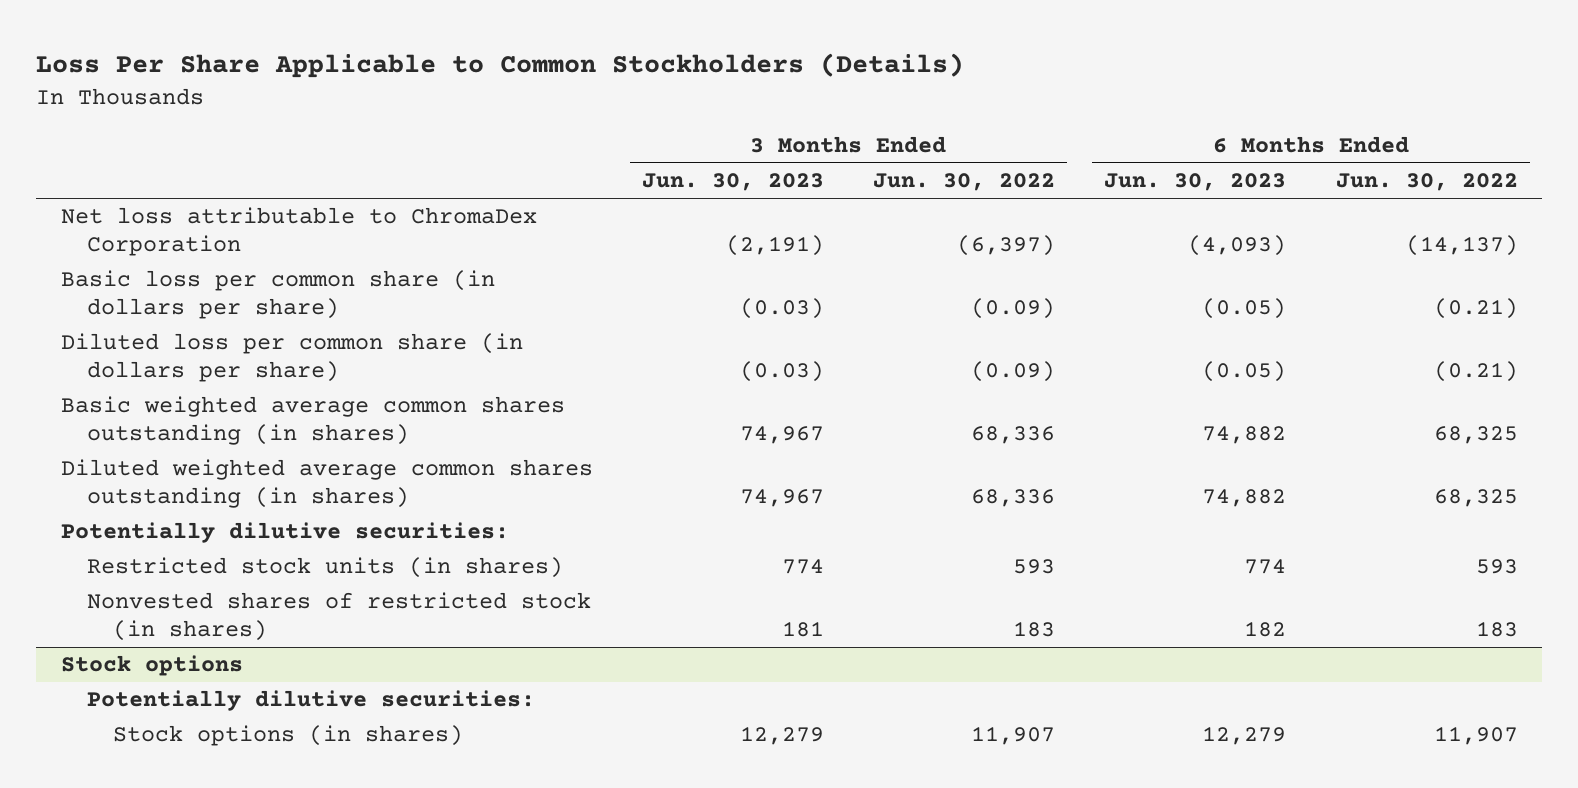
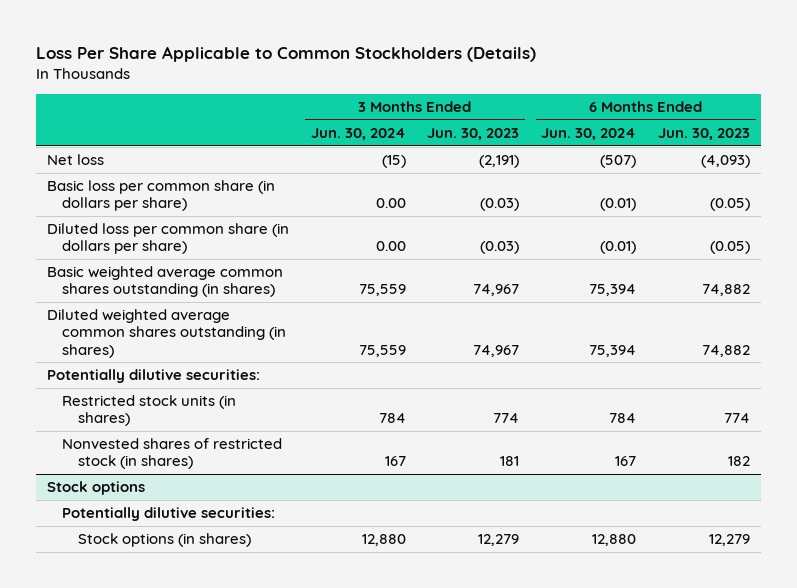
- | 3 Months Ended Jun. 30, 2023 | 3 Months Ended Jun. 30, 2022 | 6 Months Ended Jun. 30, 2023 | 6 Months Ended Jun. 30, 2022
+ | 3 Months Ended Jun. 30, 2024 | 3 Months Ended Jun. 30, 2023 | 6 Months Ended Jun. 30, 2024 | 6 Months Ended Jun. 30, 2023
- Net loss attributable to ChromaDex Corporation | (2,191) | (6,397) | (4,093) | (14,137)
+ Net loss | (15) | (2,191) | (507) | (4,093)

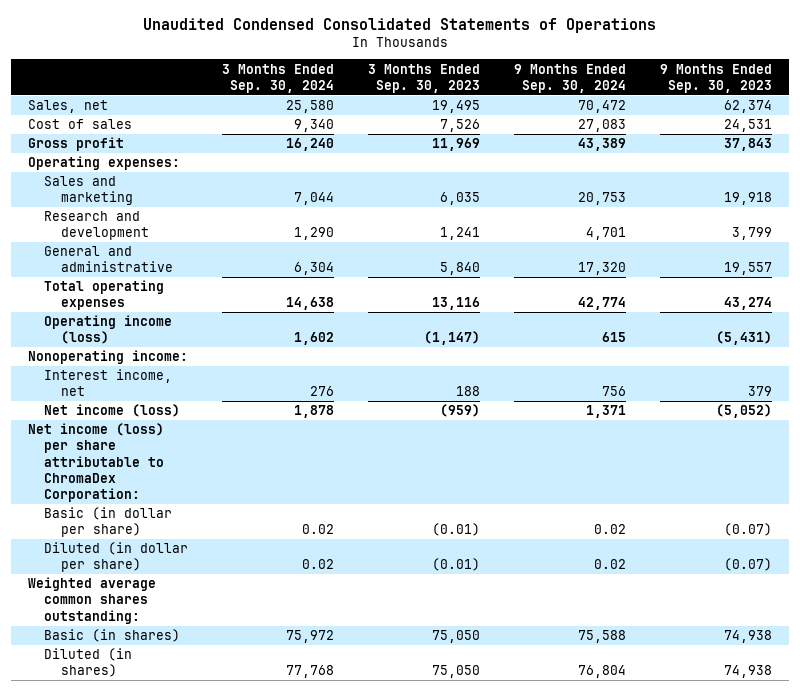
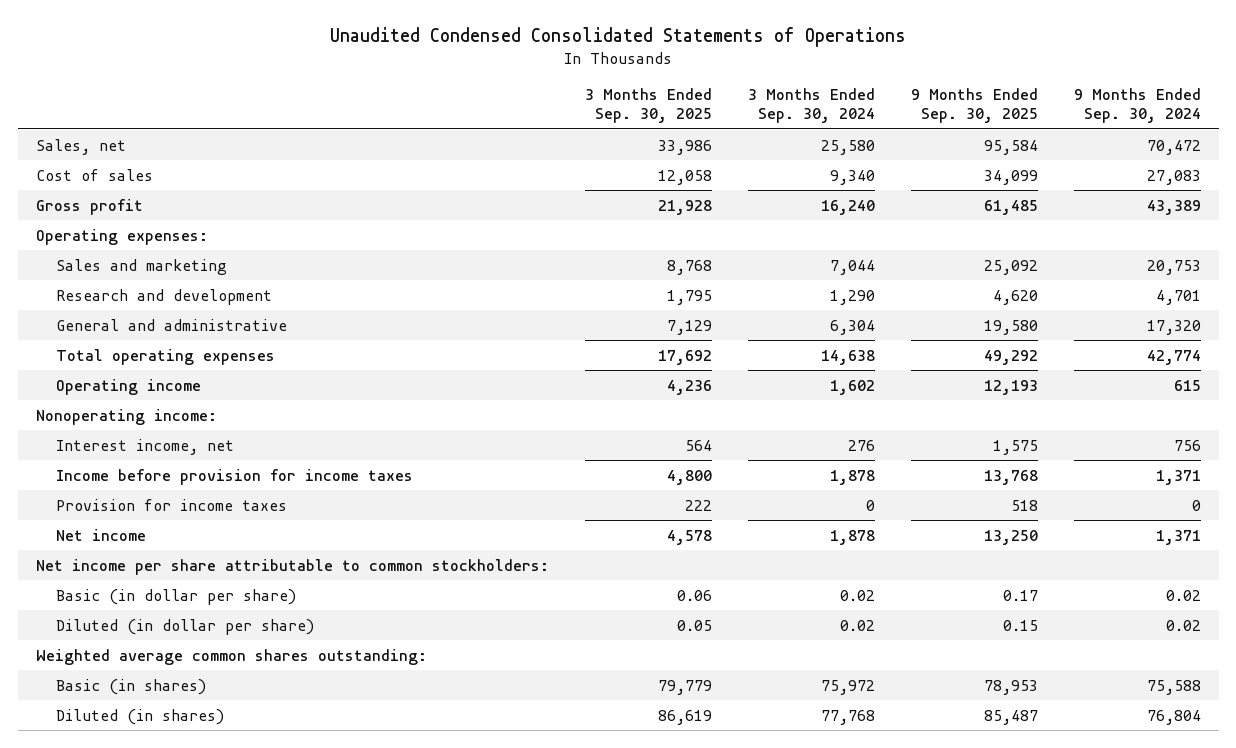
- | 3 Months Ended Sep. 30, 2024 | 3 Months Ended Sep. 30, 2023 | 9 Months Ended Sep. 30, 2024 | 9 Months Ended Sep. 30, 2023
+ | 3 Months Ended Sep. 30, 2025 | 3 Months Ended Sep. 30, 2024 | 9 Months Ended Sep. 30, 2025 | 9 Months Ended Sep. 30, 2024
- Operating income (loss) | 1,602 | (1,147) | 615 | (5,431)
+ Operating income | 4,236 | 1,602 | 12,193 | 615
- Net income (loss) | 1,878 | (959) | 1,371 | (5,052)
- Net income (loss) per share attributable to ChromaDex Corporation:
+ Income before provision for income taxes | 4,800 | 1,878 | 13,768 | 1,371
+ Provision for income taxes | 222 | 0 | 518 | 0
+ Net income | 4,578 | 1,878 | 13,250 | 1,371
+ Net income per share attributable to common stockholders:

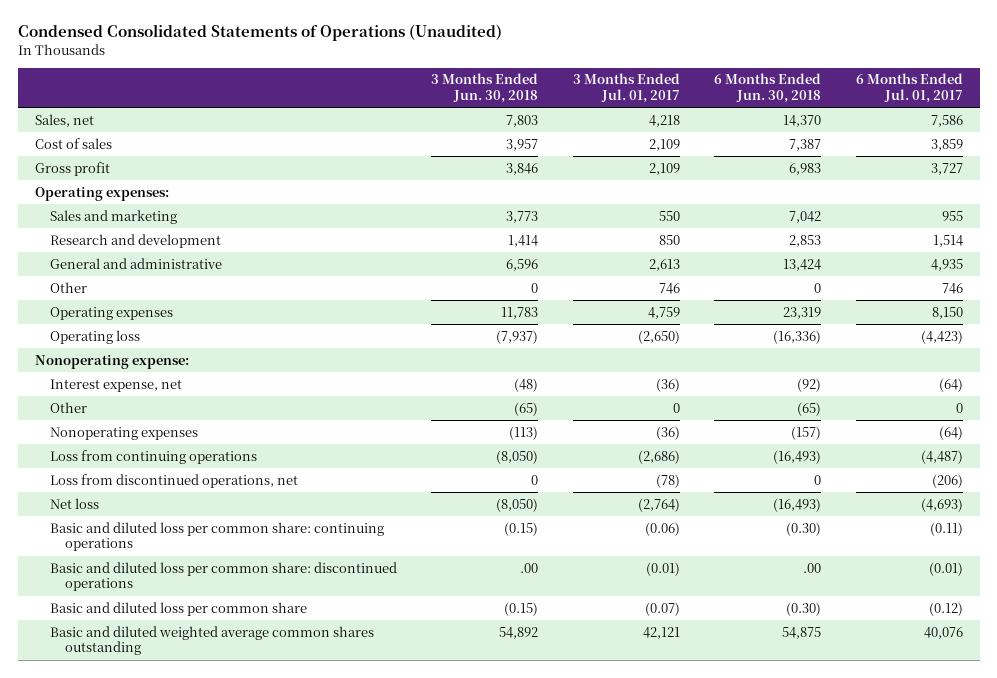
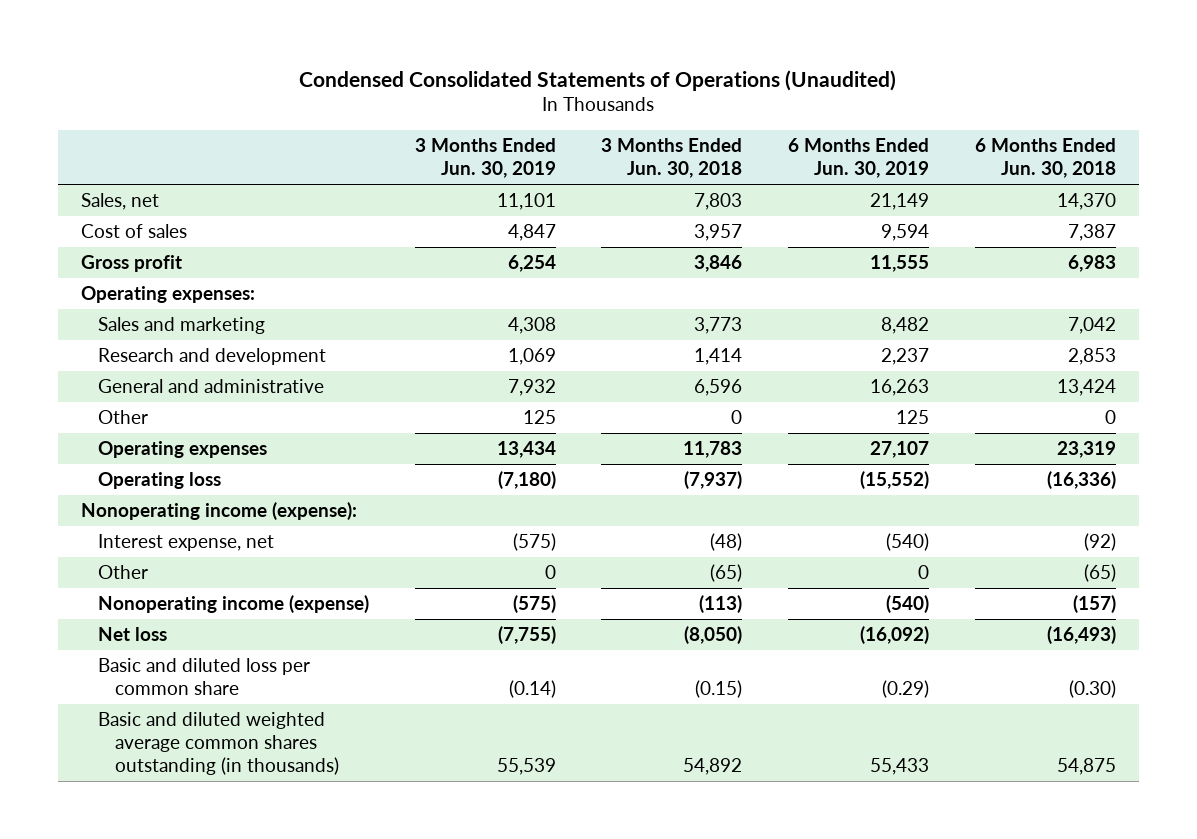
- | 3 Months Ended Jun. 30, 2018 | 3 Months Ended Jul. 01, 2017 | 6 Months Ended Jun. 30, 2018 | 6 Months Ended Jul. 01, 2017
+ | 3 Months Ended Jun. 30, 2019 | 3 Months Ended Jun. 30, 2018 | 6 Months Ended Jun. 30, 2019 | 6 Months Ended Jun. 30, 2018
- Nonoperating expense:
+ Nonoperating income (expense):
- Nonoperating expenses | (113) | (36) | (157) | (64)
- Loss from continuing operations | (8,050) | (2,686) | (16,493) | (4,487)
- Loss from discontinued operations, net | 0 | (78) | 0 | (206)
+ Nonoperating income (expense) | (575) | (113) | (540) | (157)
- Basic and diluted loss per common share: continuing operations | (0.15) | (0.06) | (0.30) | (0.11)
- Basic and diluted loss per common share: discontinued operations | .00 | (0.01) | .00 | (0.01)
- Basic and diluted weighted average common shares outstanding | 54,892 | 42,121 | 54,875 | 40,076
+ Basic and diluted weighted average common shares outstanding (in thousands) | 55,539 | 54,892 | 55,433 | 54,875

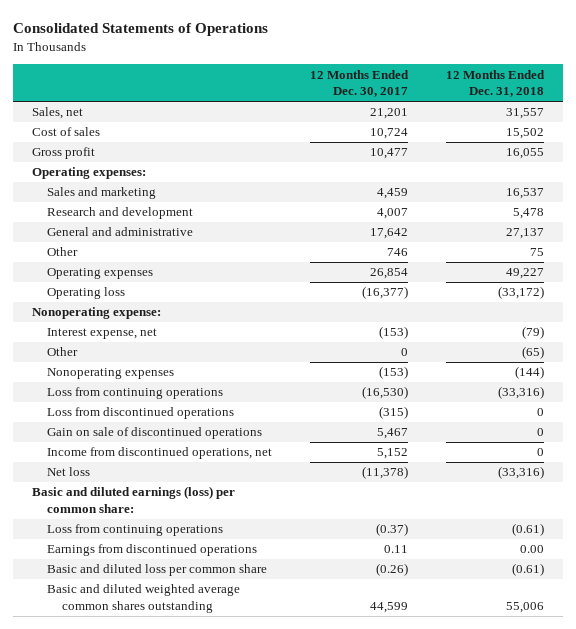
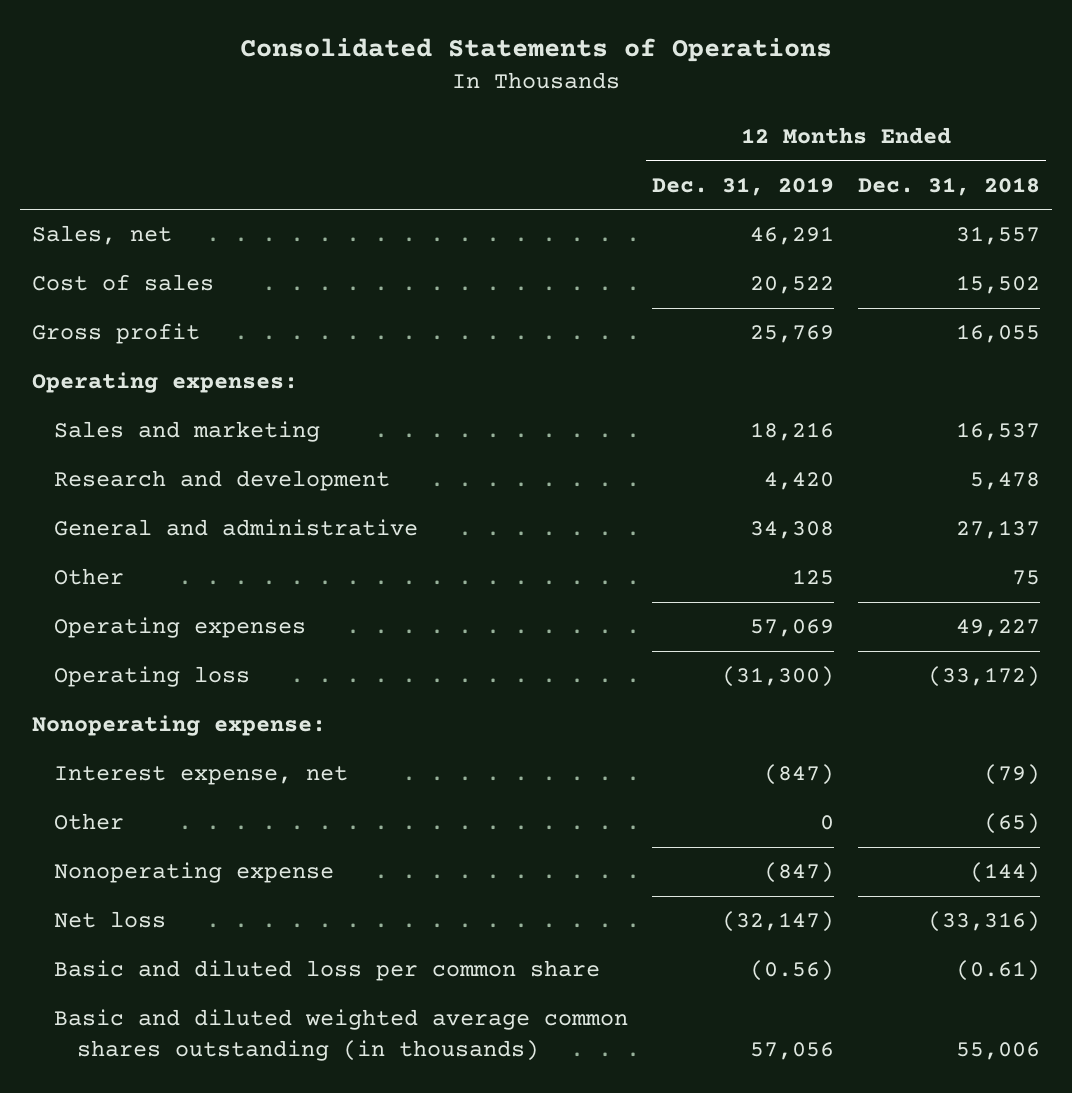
- | 12 Months Ended Dec. 30, 2017 | 12 Months Ended Dec. 31, 2018
+ | 12 Months Ended Dec. 31, 2019 | 12 Months Ended Dec. 31, 2018
- Nonoperating expenses | (153) | (144)
- Loss from continuing operations | (16,530) | (33,316)
- Loss from discontinued operations | (315) | 0
- Gain on sale of discontinued operations | 5,467 | 0
- Income from discontinued operations, net | 5,152 | 0
+ Nonoperating expense | (847) | (144)
- Basic and diluted earnings (loss) per common share:
- Loss from continuing operations | (0.37) | (0.61)
- Earnings from discontinued operations | 0.11 | 0.00
- Basic and diluted weighted average common shares outstanding | 44,599 | 55,006
+ Basic and diluted weighted average common shares outstanding (in thousands) | 57,056 | 55,006

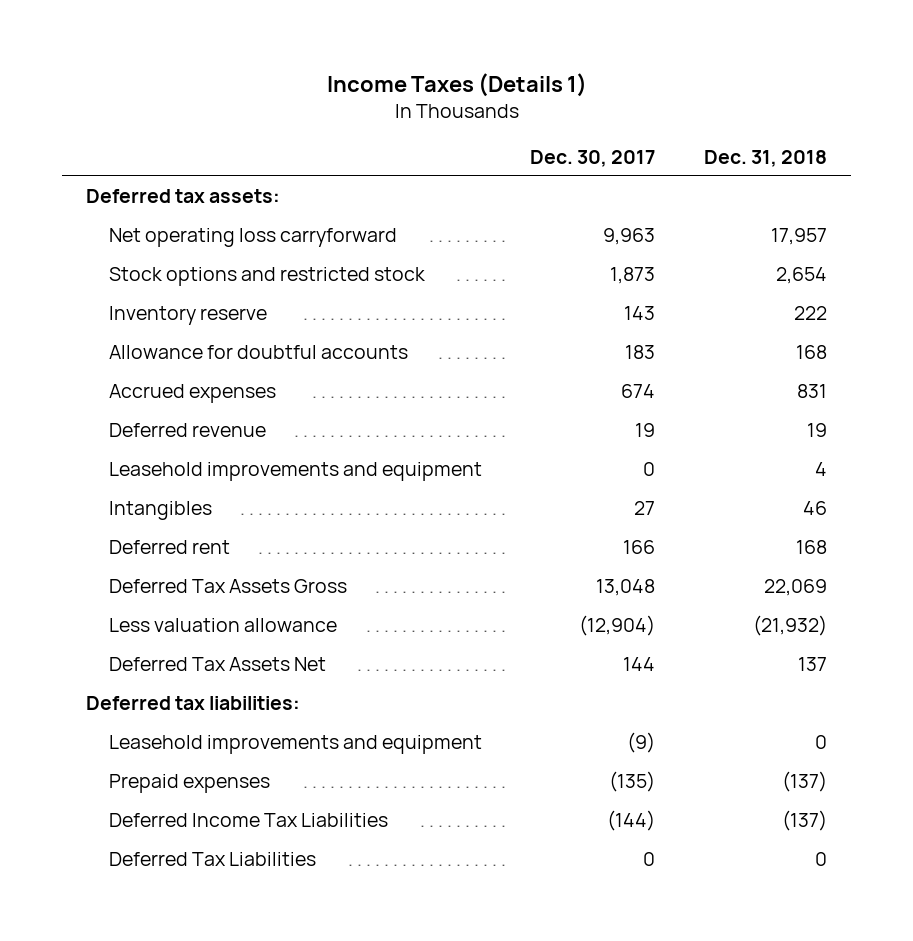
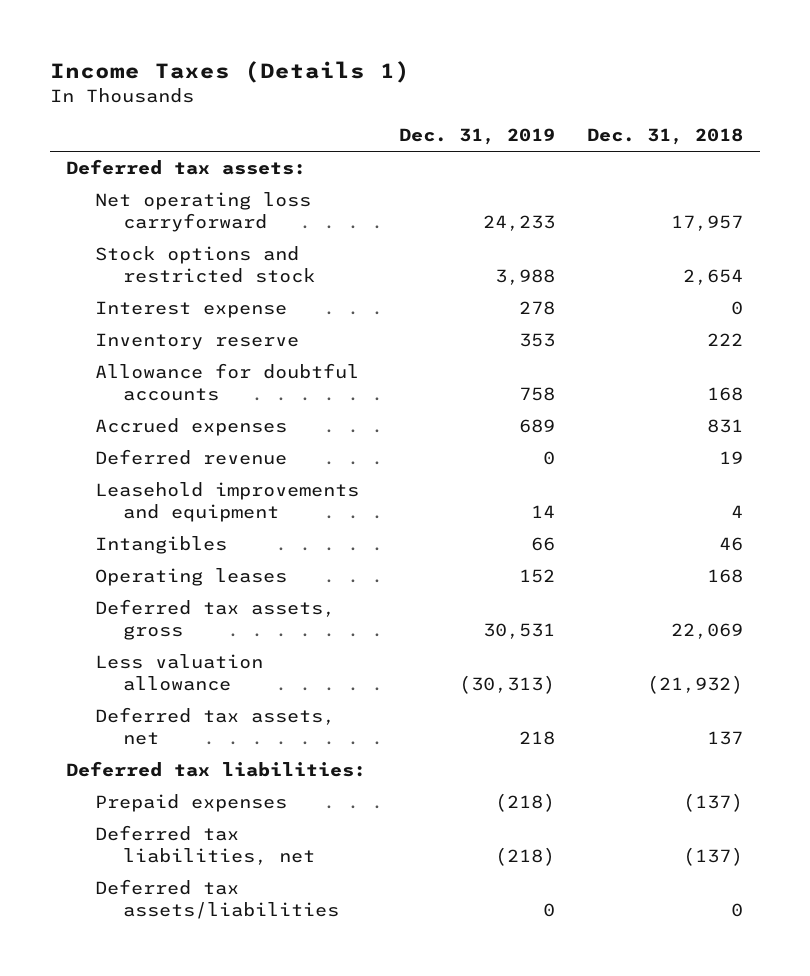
- | Dec. 30, 2017 | Dec. 31, 2018
+ | Dec. 31, 2019 | Dec. 31, 2018
+ Interest expense | 278 | 0
- Deferred rent | 166 | 168
- Deferred Tax Assets Gross | 13,048 | 22,069
+ Operating leases | 152 | 168
+ Deferred tax assets, gross | 30,531 | 22,069
- Deferred Tax Assets Net | 144 | 137
+ Deferred tax assets, net | 218 | 137
- Leasehold improvements and equipment | (9) | 0
- Deferred Income Tax Liabilities | (144) | (137)
- Deferred Tax Liabilities | 0 | 0
+ Deferred tax liabilities, net | (218) | (137)
+ Deferred tax assets/liabilities | 0 | 0

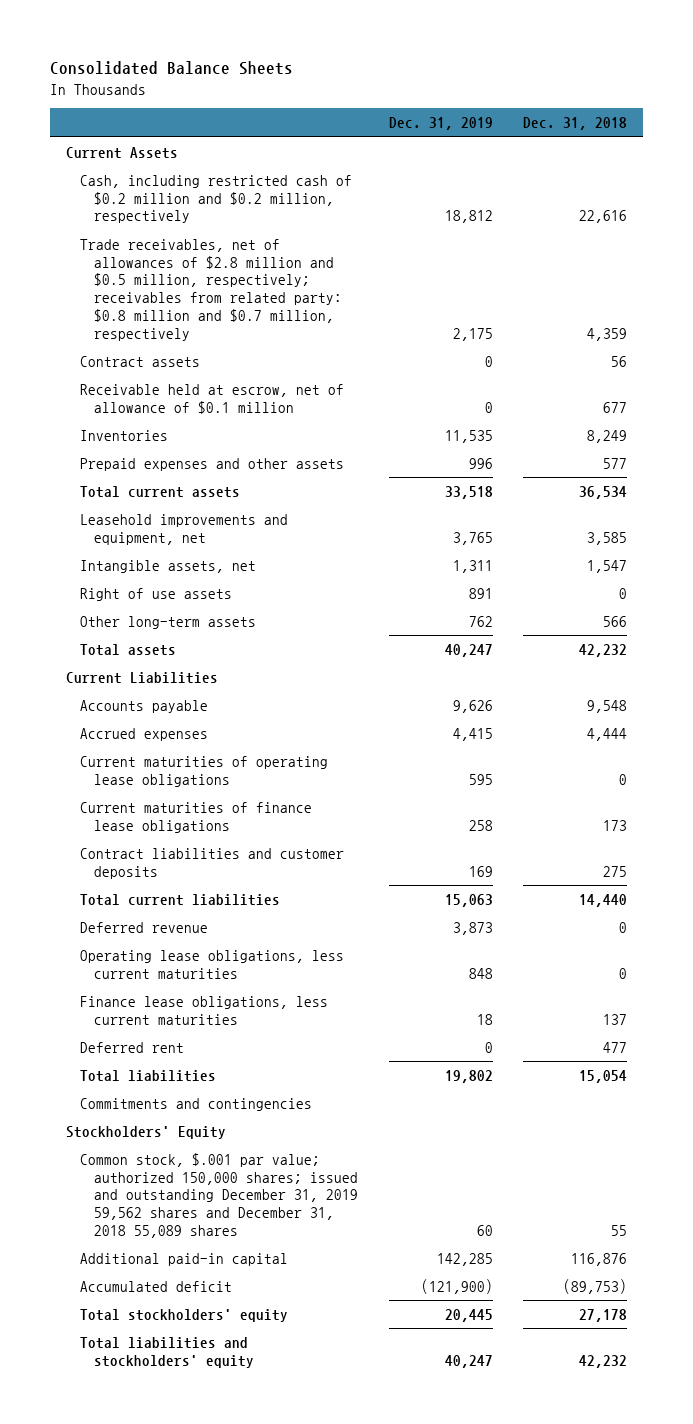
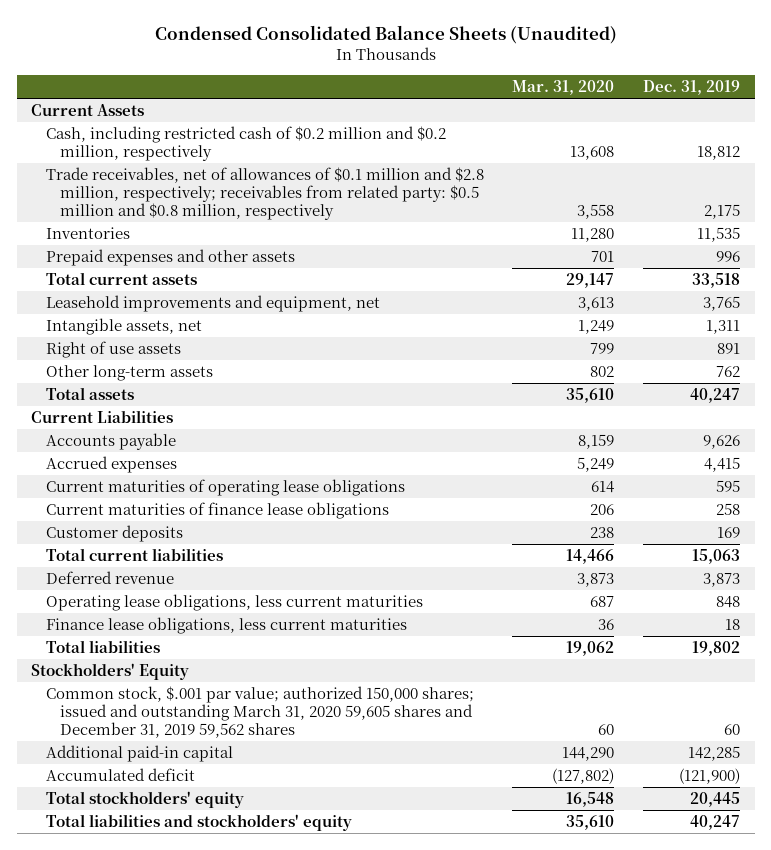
- Consolidated Balance Sheets
+ Condensed Consolidated Balance Sheets (Unaudited)
- | Dec. 31, 2019 | Dec. 31, 2018
+ | Mar. 31, 2020 | Dec. 31, 2019
- Trade receivables, net of allowances of $2.8 million and $0.5 million, respectively; receivables from related party: $0.8 million and $0.7 million, respectively | 2,175 | 4,359
- Contract assets | 0 | 56
- Receivable held at escrow, net of allowance of $0.1 million | 0 | 677
+ Trade receivables, net of allowances of $0.1 million and $2.8 million, respectively; receivables from related party: $0.5 million and $0.8 million, respectively | 3,558 | 2,175
- Contract liabilities and customer deposits | 169 | 275
+ Customer deposits | 238 | 169
- Deferred rent | 0 | 477
- Commitments and contingencies
- Common stock, $.001 par value; authorized 150,000 shares; issued and outstanding December 31, 2019 59,562 shares and December 31, 2018 55,089 shares | 60 | 55
+ Common stock, $.001 par value; authorized 150,000 shares; issued and outstanding March 31, 2020 59,605 shares and December 31, 2019 59,562 shares | 60 | 60

